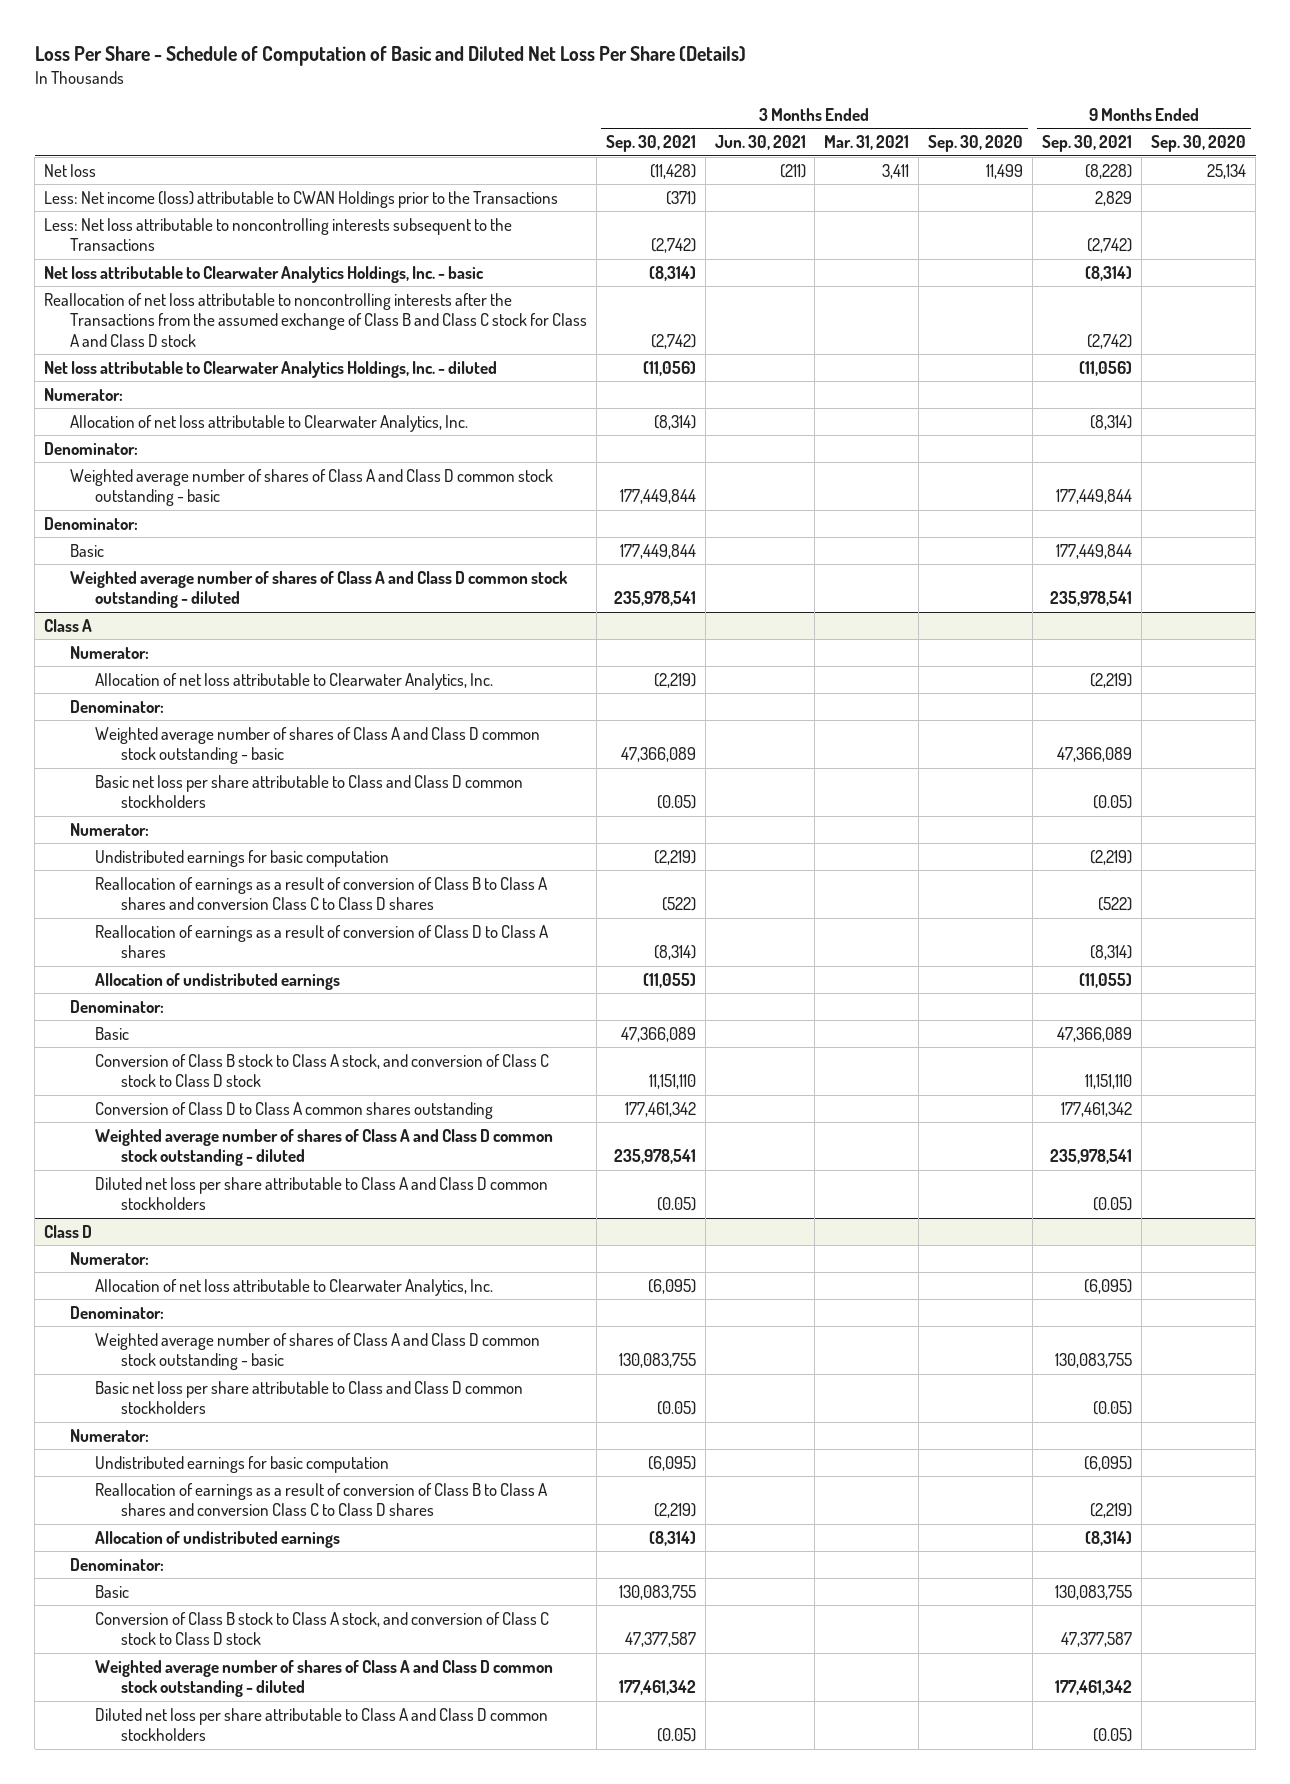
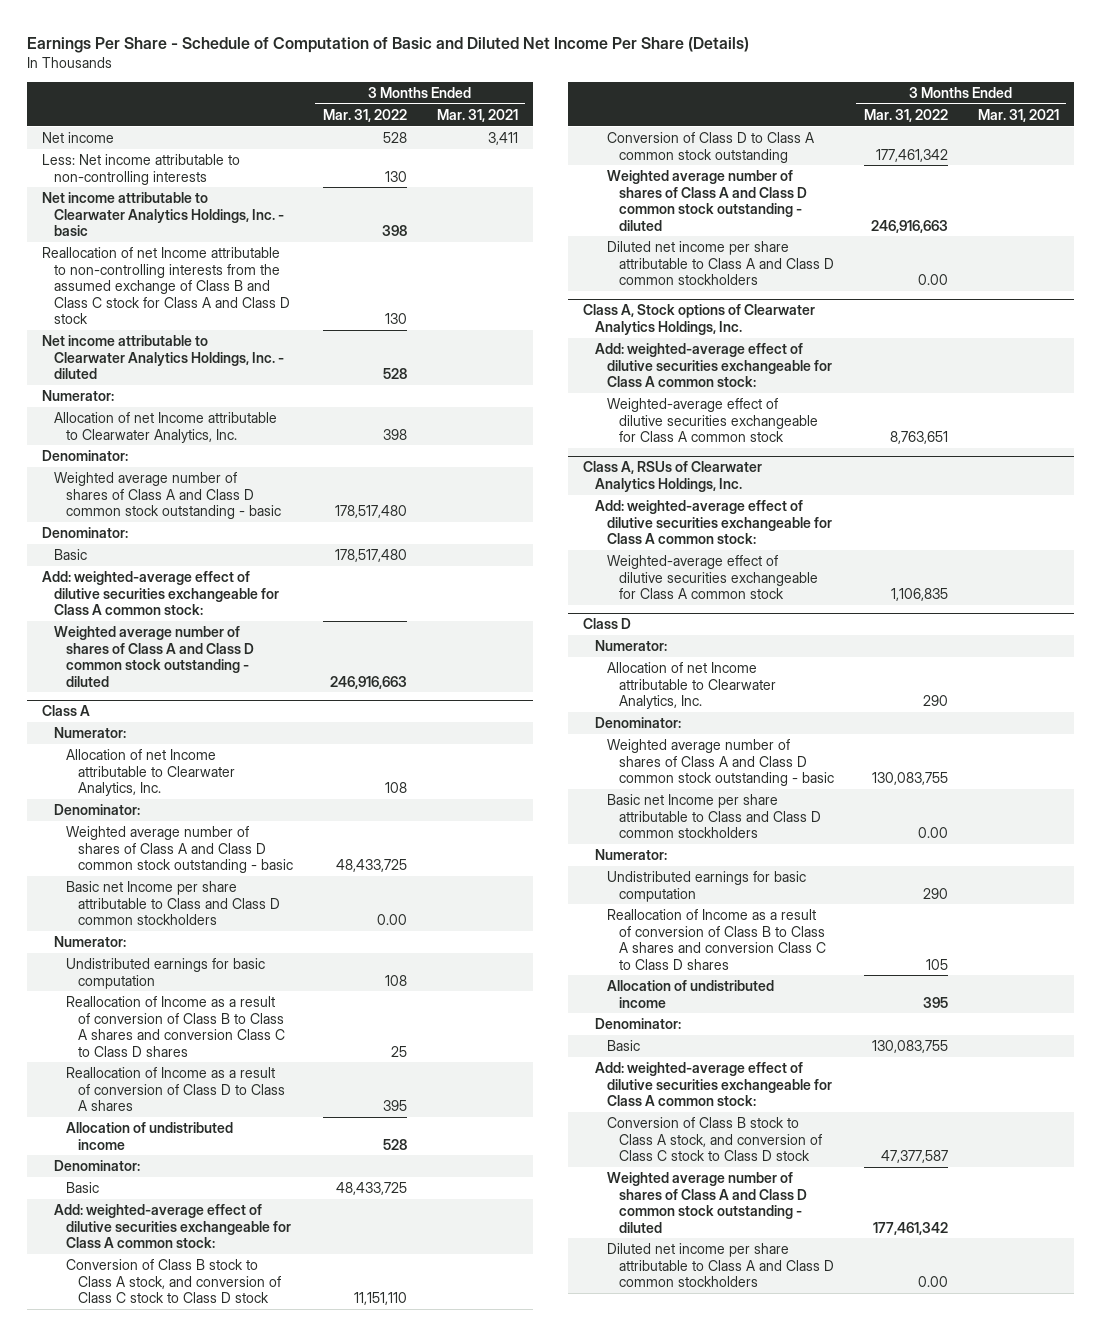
- Loss Per Share - Schedule of Computation of Basic and Diluted Net Loss Per Share (Details)
+ Earnings Per Share - Schedule of Computation of Basic and Diluted Net Income Per Share (Details)
- | 3 Months Ended Sep. 30, 2021 | 3 Months Ended Jun. 30, 2021 | 3 Months Ended Mar. 31, 2021 | 3 Months Ended Sep. 30, 2020 | 9 Months Ended Sep. 30, 2021 | 9 Months Ended Sep. 30, 2020
+ | 3 Months Ended Mar. 31, 2022 | 3 Months Ended Mar. 31, 2021
- Net loss | (11,428) | (211) | 3,411 | 11,499 | (8,228) | 25,134
- Less: Net income (loss) attributable to CWAN Holdings prior to the Transactions | (371) | | | | 2,829 |
- Less: Net loss attributable to noncontrolling interests subsequent to the Transactions | (2,742) | | | | (2,742) |
- Net loss attributable to Clearwater Analytics Holdings, Inc. - basic | (8,314) | | | | (8,314) |
- Reallocation of net loss attributable to noncontrolling interests after the Transactions from the assumed exchange of Class B and Class C stock for Class A and Class D stock | (2,742) | | | | (2,742) |
- Net loss attributable to Clearwater Analytics Holdings, Inc. - diluted | (11,056) | | | | (11,056) |
+ Net income | 528 | 3,411
+ Less: Net income attributable to non-controlling interests | 130 |
+ Net income attributable to Clearwater Analytics Holdings, Inc. - basic | 398 |
+ Reallocation of net Income attributable to non-controlling interests from the assumed exchange of Class B and Class C stock for Class A and Class D stock | 130 |
+ Net income attributable to Clearwater Analytics Holdings, Inc. - diluted | 528 |
- Allocation of net loss attributable to Clearwater Analytics, Inc. | (8,314) | | | | (8,314) |
+ Allocation of net Income attributable to Clearwater Analytics, Inc. | 398 |
+ Add: weighted-average effect of dilutive securities exchangeable for Class A common stock:
@ Class A
- Allocation of net loss attributable to Clearwater Analytics, Inc. | (2,219) | | | | (2,219) |
+ Allocation of net Income attributable to Clearwater Analytics, Inc. | 108 |
- Basic net loss per share attributable to Class and Class D common stockholders | (0.05) | | | | (0.05) |
+ Basic net Income per share attributable to Class and Class D common stockholders | 0.00 |
- Reallocation of earnings as a result of conversion of Class B to Class A shares and conversion Class C to Class D shares | (522) | | | | (522) |
- Reallocation of earnings as a result of conversion of Class D to Class A shares | (8,314) | | | | (8,314) |
- Allocation of undistributed earnings | (11,055) | | | | (11,055) |
+ Reallocation of Income as a result of conversion of Class B to Class A shares and conversion Class C to Class D shares | 25 |
+ Reallocation of Income as a result of conversion of Class D to Class A shares | 395 |
+ Allocation of undistributed income | 528 |
+ Add: weighted-average effect of dilutive securities exchangeable for Class A common stock:
- Conversion of Class D to Class A common shares outstanding | 177,461,342 | | | | 177,461,342 |
+ Conversion of Class D to Class A common stock outstanding | 177,461,342 |
- Diluted net loss per share attributable to Class A and Class D common stockholders | (0.05) | | | | (0.05) |
+ Diluted net income per share attributable to Class A and Class D common stockholders | 0.00 |
+ Class A, Stock options of Clearwater Analytics Holdings, Inc.
+ Add: weighted-average effect of dilutive securities exchangeable for Class A common stock:
+ Weighted-average effect of dilutive securities exchangeable for Class A common stock | 8,763,651 |
+ Class A, RSUs of Clearwater Analytics Holdings, Inc.
+ Add: weighted-average effect of dilutive securities exchangeable for Class A common stock:
+ Weighted-average effect of dilutive securities exchangeable for Class A common stock | 1,106,835 |
@ Class D
- Allocation of net loss attributable to Clearwater Analytics, Inc. | (6,095) | | | | (6,095) |
+ Allocation of net Income attributable to Clearwater Analytics, Inc. | 290 |
- Basic net loss per share attributable to Class and Class D common stockholders | (0.05) | | | | (0.05) |
+ Basic net Income per share attributable to Class and Class D common stockholders | 0.00 |
- Reallocation of earnings as a result of conversion of Class B to Class A shares and conversion Class C to Class D shares | (2,219) | | | | (2,219) |
- Allocation of undistributed earnings | (8,314) | | | | (8,314) |
+ Reallocation of Income as a result of conversion of Class B to Class A shares and conversion Class C to Class D shares | 105 |
+ Allocation of undistributed income | 395 |
+ Add: weighted-average effect of dilutive securities exchangeable for Class A common stock:
- Diluted net loss per share attributable to Class A and Class D common stockholders | (0.05) | | | | (0.05) |
+ Diluted net income per share attributable to Class A and Class D common stockholders | 0.00 |

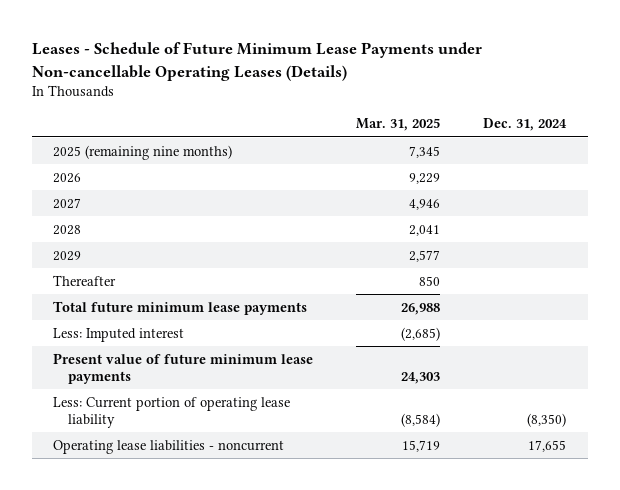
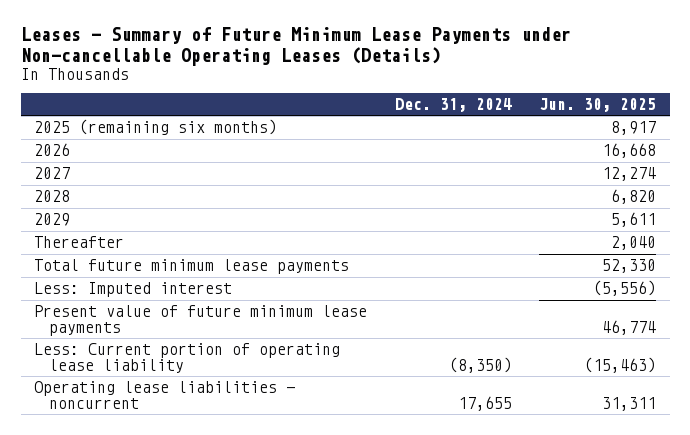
- Leases - Schedule of Future Minimum Lease Payments under Non-cancellable Operating Leases (Details)
+ Leases - Summary of Future Minimum Lease Payments under Non-cancellable Operating Leases (Details)
- | Mar. 31, 2025 | Dec. 31, 2024
+ | Dec. 31, 2024 | Jun. 30, 2025
- 2025 (remaining nine months) | 7,345 |
+ 2025 (remaining six months) | | 8,917

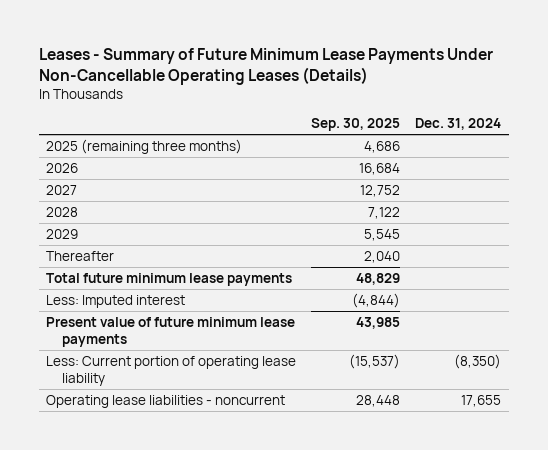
- Leases - Summary of Future Minimum Lease Payments under Non-cancellable Operating Leases (Details)
+ Leases - Summary of Future Minimum Lease Payments Under Non-Cancellable Operating Leases (Details)
- | Dec. 31, 2024 | Jun. 30, 2025
+ | Sep. 30, 2025 | Dec. 31, 2024
- 2025 (remaining six months) | | 8,917
+ 2025 (remaining three months) | 4,686 |

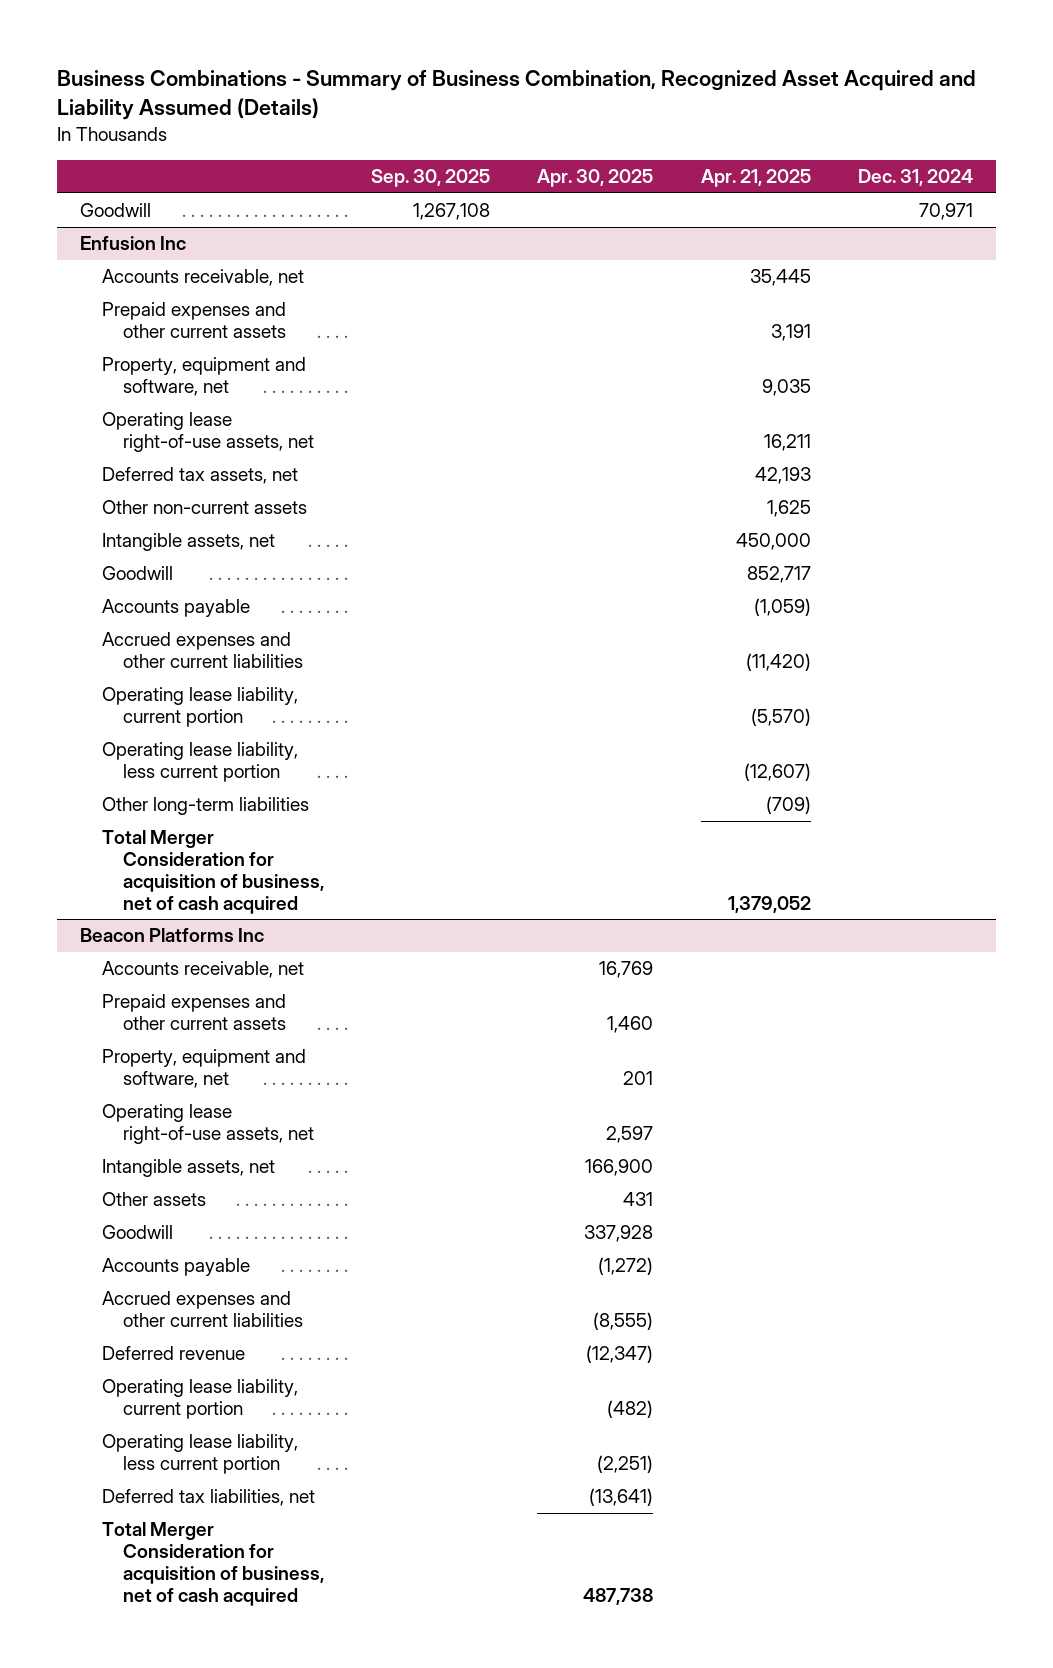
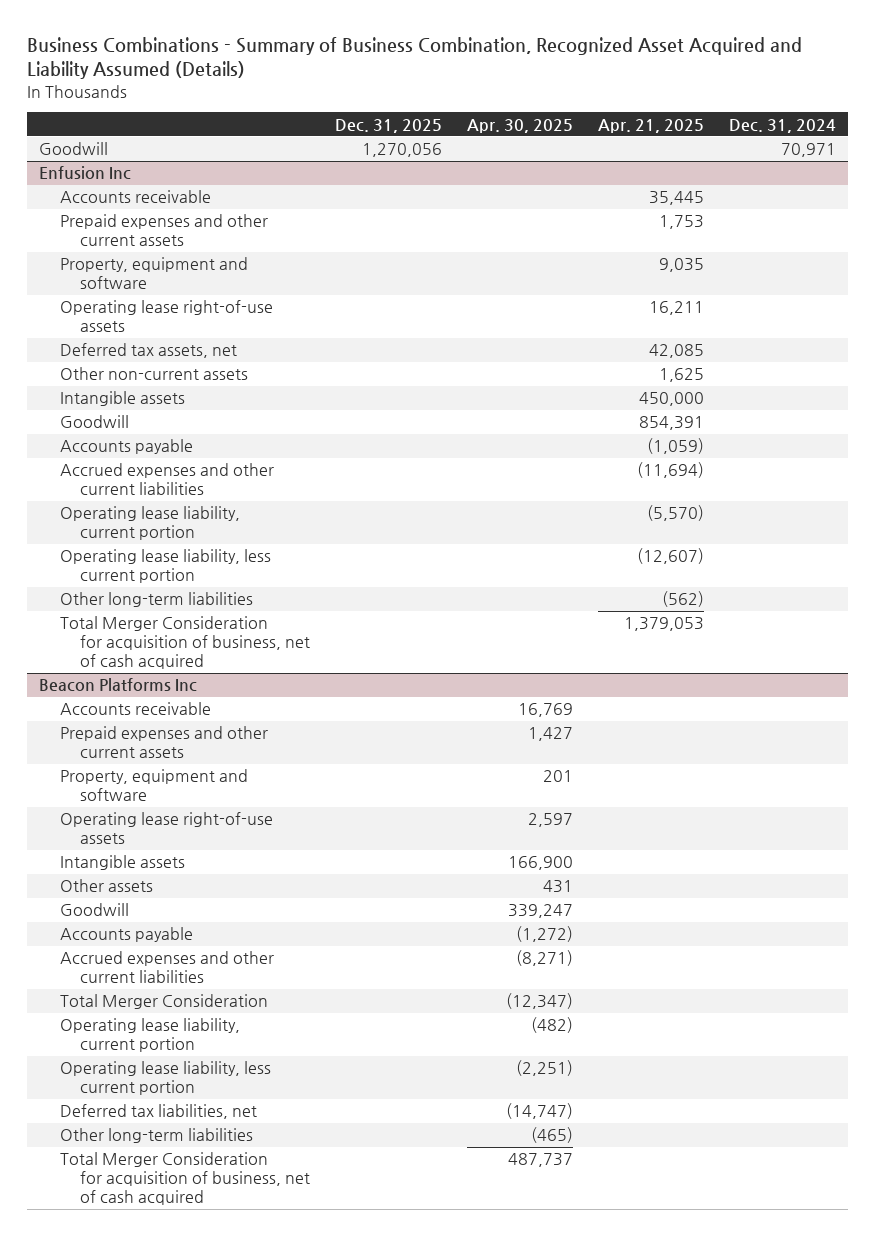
- | Sep. 30, 2025 | Apr. 30, 2025 | Apr. 21, 2025 | Dec. 31, 2024
+ | Dec. 31, 2025 | Apr. 30, 2025 | Apr. 21, 2025 | Dec. 31, 2024
@ Enfusion Inc
- Accounts receivable, net | | | 35,445 |
- Prepaid expenses and other current assets | | | 3,191 |
- Property, equipment and software, net | | | 9,035 |
- Operating lease right-of-use assets, net | | | 16,211 |
- Deferred tax assets, net | | | 42,193 |
+ Accounts receivable | | | 35,445 |
+ Prepaid expenses and other current assets | | | 1,753 |
+ Property, equipment and software | | | 9,035 |
+ Operating lease right-of-use assets | | | 16,211 |
+ Deferred tax assets, net | | | 42,085 |
- Intangible assets, net | | | 450,000 |
- Goodwill | | | 852,717 |
+ Intangible assets | | | 450,000 |
+ Goodwill | | | 854,391 |
- Accrued expenses and other current liabilities | | | (11,420) |
+ Accrued expenses and other current liabilities | | | (11,694) |
- Other long-term liabilities | | | (709) |
- Total Merger Consideration for acquisition of business, net of cash acquired | | | 1,379,052 |
+ Other long-term liabilities | | | (562) |
+ Total Merger Consideration for acquisition of business, net of cash acquired | | | 1,379,053 |
@ Beacon Platforms Inc
- Accounts receivable, net | | 16,769 | |
- Prepaid expenses and other current assets | | 1,460 | |
- Property, equipment and software, net | | 201 | |
- Operating lease right-of-use assets, net | | 2,597 | |
- Intangible assets, net | | 166,900 | |
+ Accounts receivable | | 16,769 | |
+ Prepaid expenses and other current assets | | 1,427 | |
+ Property, equipment and software | | 201 | |
+ Operating lease right-of-use assets | | 2,597 | |
+ Intangible assets | | 166,900 | |
- Goodwill | | 337,928 | |
+ Goodwill | | 339,247 | |
- Accrued expenses and other current liabilities | | (8,555) | |
- Deferred revenue | | (12,347) | |
+ Accrued expenses and other current liabilities | | (8,271) | |
+ Total Merger Consideration | | (12,347) | |
- Deferred tax liabilities, net | | (13,641) | |
- Total Merger Consideration for acquisition of business, net of cash acquired | | 487,738 | |
+ Deferred tax liabilities, net | | (14,747) | |
+ Other long-term liabilities | | (465) | |
+ Total Merger Consideration for acquisition of business, net of cash acquired | | 487,737 | |

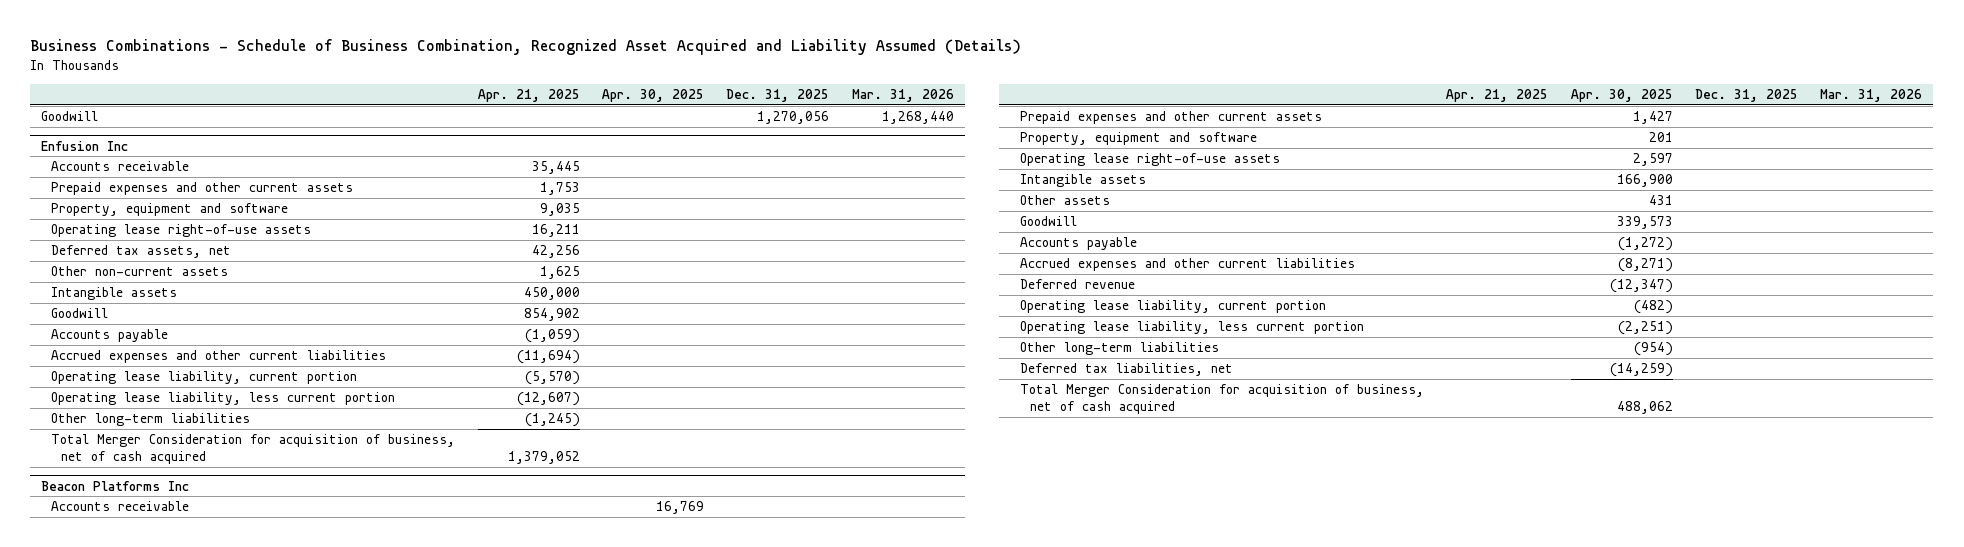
- Business Combinations - Summary of Business Combination, Recognized Asset Acquired and Liability Assumed (Details)
+ Business Combinations - Schedule of Business Combination, Recognized Asset Acquired and Liability Assumed (Details)
- | Dec. 31, 2025 | Apr. 30, 2025 | Apr. 21, 2025 | Dec. 31, 2024
+ | Apr. 21, 2025 | Apr. 30, 2025 | Dec. 31, 2025 | Mar. 31, 2026
@ Enfusion Inc
- Deferred tax assets, net | | | 42,085 |
+ Deferred tax assets, net | 42,256 | | |
- Goodwill | | | 854,391 |
+ Goodwill | 854,902 | | |
- Other long-term liabilities | | | (562) |
- Total Merger Consideration for acquisition of business, net of cash acquired | | | 1,379,053 |
+ Other long-term liabilities | (1,245) | | |
+ Total Merger Consideration for acquisition of business, net of cash acquired | 1,379,052 | | |
@ Beacon Platforms Inc
- Goodwill | | 339,247 | |
+ Goodwill | | 339,573 | |
- Total Merger Consideration | | (12,347) | |
+ Deferred revenue | | (12,347) | |
- Deferred tax liabilities, net | | (14,747) | |
- Other long-term liabilities | | (465) | |
- Total Merger Consideration for acquisition of business, net of cash acquired | | 487,737 | |
+ Other long-term liabilities | | (954) | |
+ Deferred tax liabilities, net | | (14,259) | |
+ Total Merger Consideration for acquisition of business, net of cash acquired | | 488,062 | |

